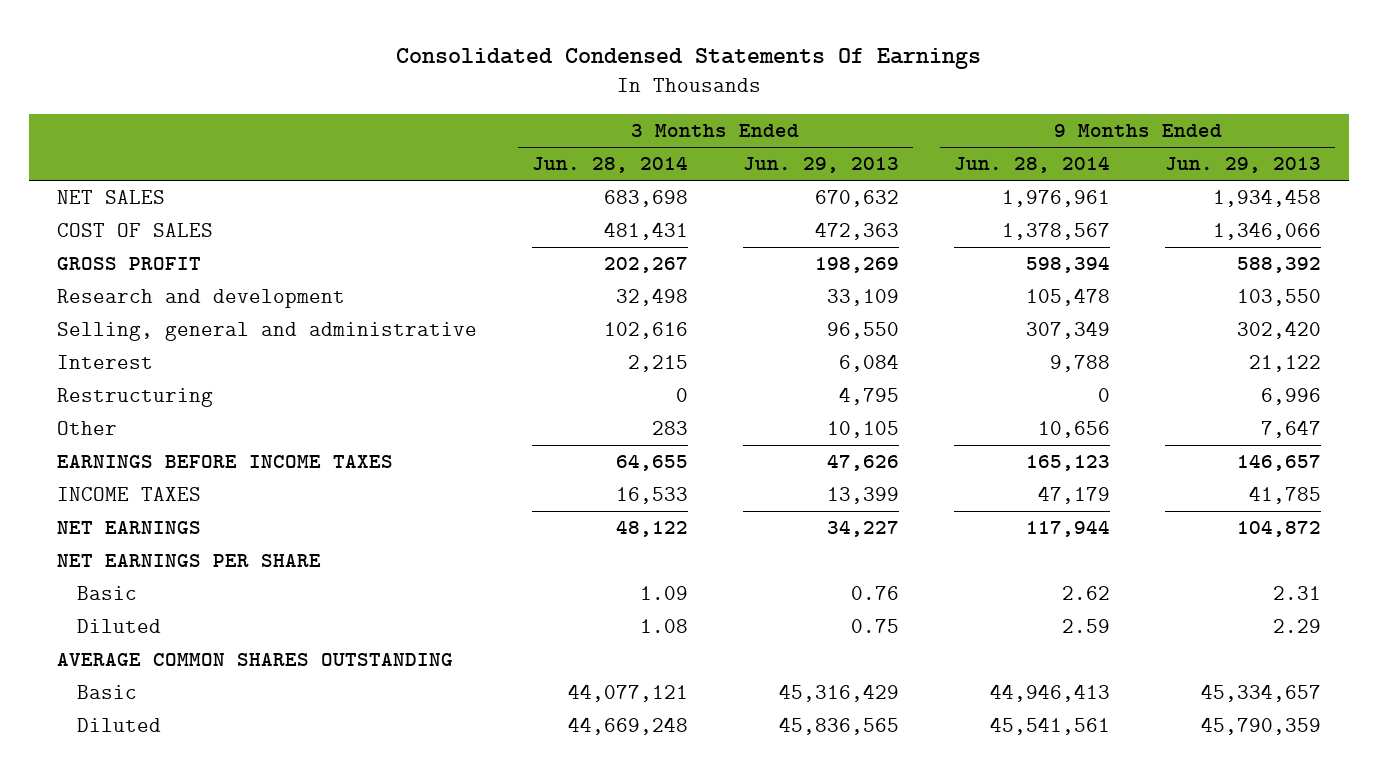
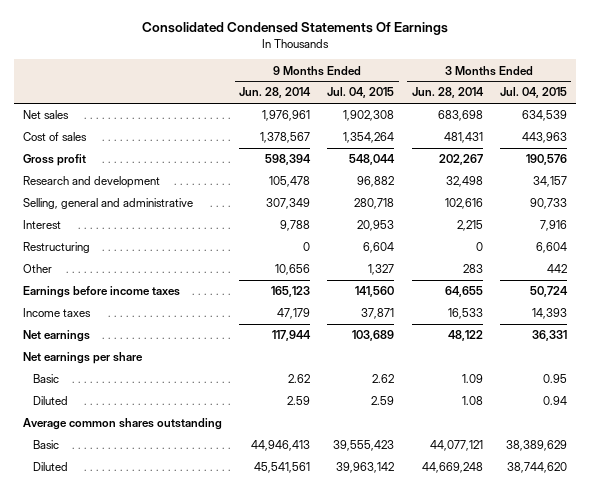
- | 3 Months Ended Jun. 28, 2014 | 3 Months Ended Jun. 29, 2013 | 9 Months Ended Jun. 28, 2014 | 9 Months Ended Jun. 29, 2013
+ | 9 Months Ended Jun. 28, 2014 | 9 Months Ended Jul. 04, 2015 | 3 Months Ended Jun. 28, 2014 | 3 Months Ended Jul. 04, 2015
- NET SALES | 683,698 | 670,632 | 1,976,961 | 1,934,458
- COST OF SALES | 481,431 | 472,363 | 1,378,567 | 1,346,066
- GROSS PROFIT | 202,267 | 198,269 | 598,394 | 588,392
+ Net sales | 1,976,961 | 1,902,308 | 683,698 | 634,539
+ Cost of sales | 1,378,567 | 1,354,264 | 481,431 | 443,963
+ Gross profit | 598,394 | 548,044 | 202,267 | 190,576
- EARNINGS BEFORE INCOME TAXES | 64,655 | 47,626 | 165,123 | 146,657
- INCOME TAXES | 16,533 | 13,399 | 47,179 | 41,785
- NET EARNINGS | 48,122 | 34,227 | 117,944 | 104,872
- NET EARNINGS PER SHARE
+ Earnings before income taxes | 165,123 | 141,560 | 64,655 | 50,724
+ Income taxes | 47,179 | 37,871 | 16,533 | 14,393
+ Net earnings | 117,944 | 103,689 | 48,122 | 36,331
+ Net earnings per share
- AVERAGE COMMON SHARES OUTSTANDING
+ Average common shares outstanding

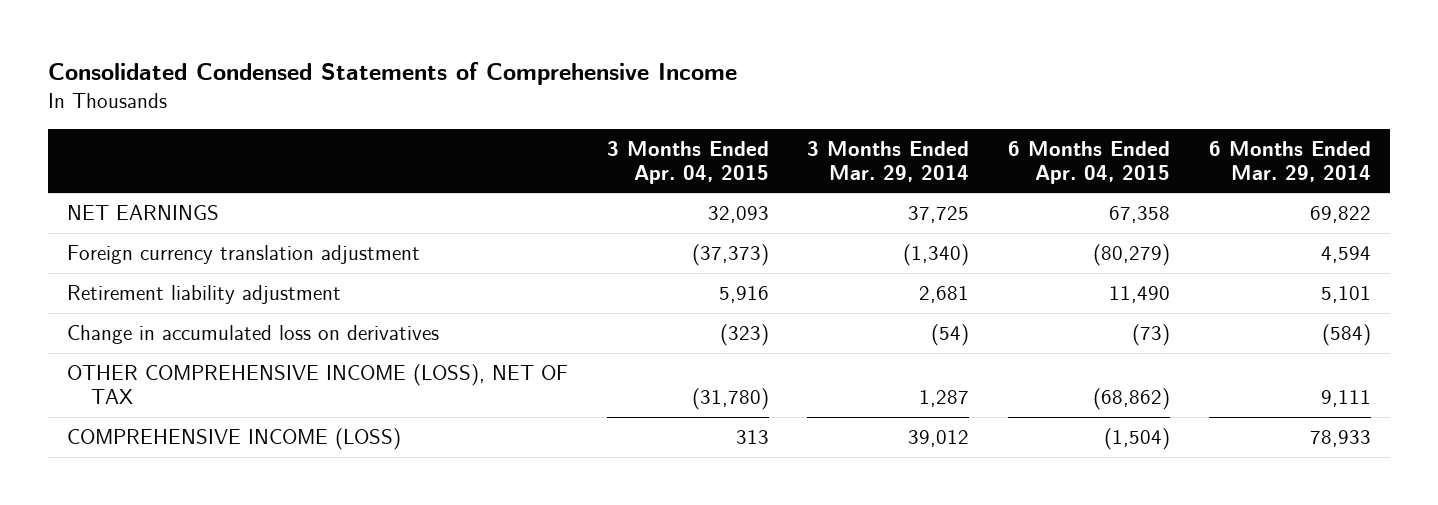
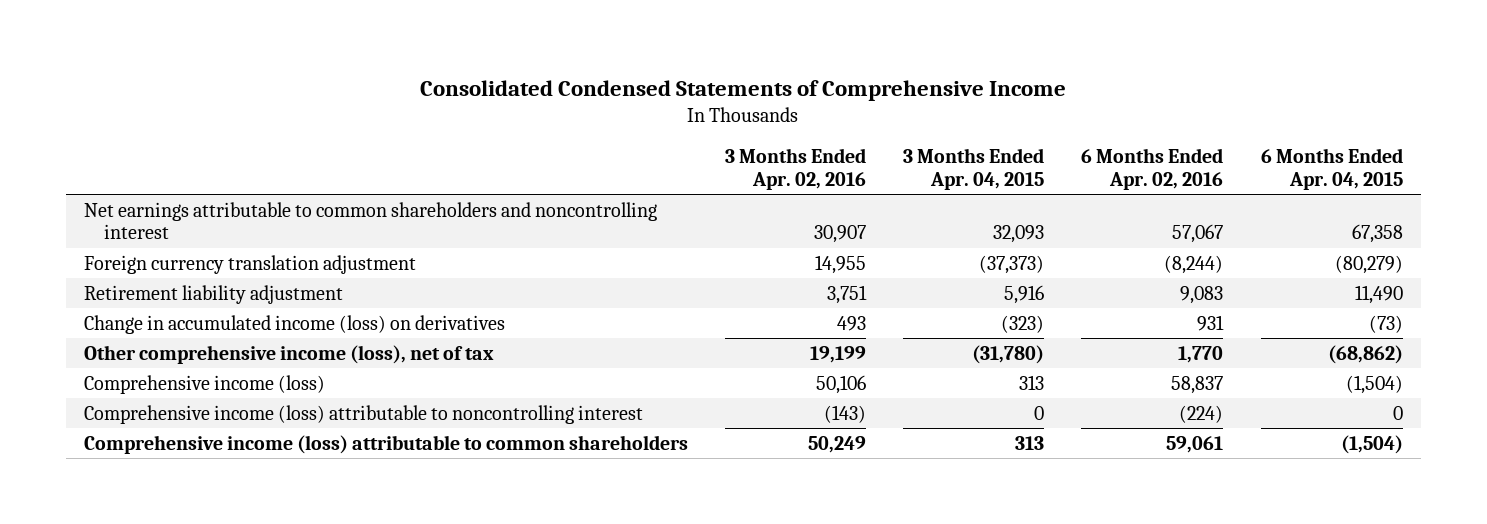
- | 3 Months Ended Apr. 04, 2015 | 3 Months Ended Mar. 29, 2014 | 6 Months Ended Apr. 04, 2015 | 6 Months Ended Mar. 29, 2014
+ | 3 Months Ended Apr. 02, 2016 | 3 Months Ended Apr. 04, 2015 | 6 Months Ended Apr. 02, 2016 | 6 Months Ended Apr. 04, 2015
- NET EARNINGS | 32,093 | 37,725 | 67,358 | 69,822
+ Net earnings attributable to common shareholders and noncontrolling interest | 30,907 | 32,093 | 57,067 | 67,358
- Change in accumulated loss on derivatives | (323) | (54) | (73) | (584)
- OTHER COMPREHENSIVE INCOME (LOSS), NET OF TAX | (31,780) | 1,287 | (68,862) | 9,111
- COMPREHENSIVE INCOME (LOSS) | 313 | 39,012 | (1,504) | 78,933
+ Change in accumulated income (loss) on derivatives | 493 | (323) | 931 | (73)
+ Other comprehensive income (loss), net of tax | 19,199 | (31,780) | 1,770 | (68,862)
+ Comprehensive income (loss) | 50,106 | 313 | 58,837 | (1,504)
+ Comprehensive income (loss) attributable to noncontrolling interest | (143) | 0 | (224) | 0
+ Comprehensive income (loss) attributable to common shareholders | 50,249 | 313 | 59,061 | (1,504)

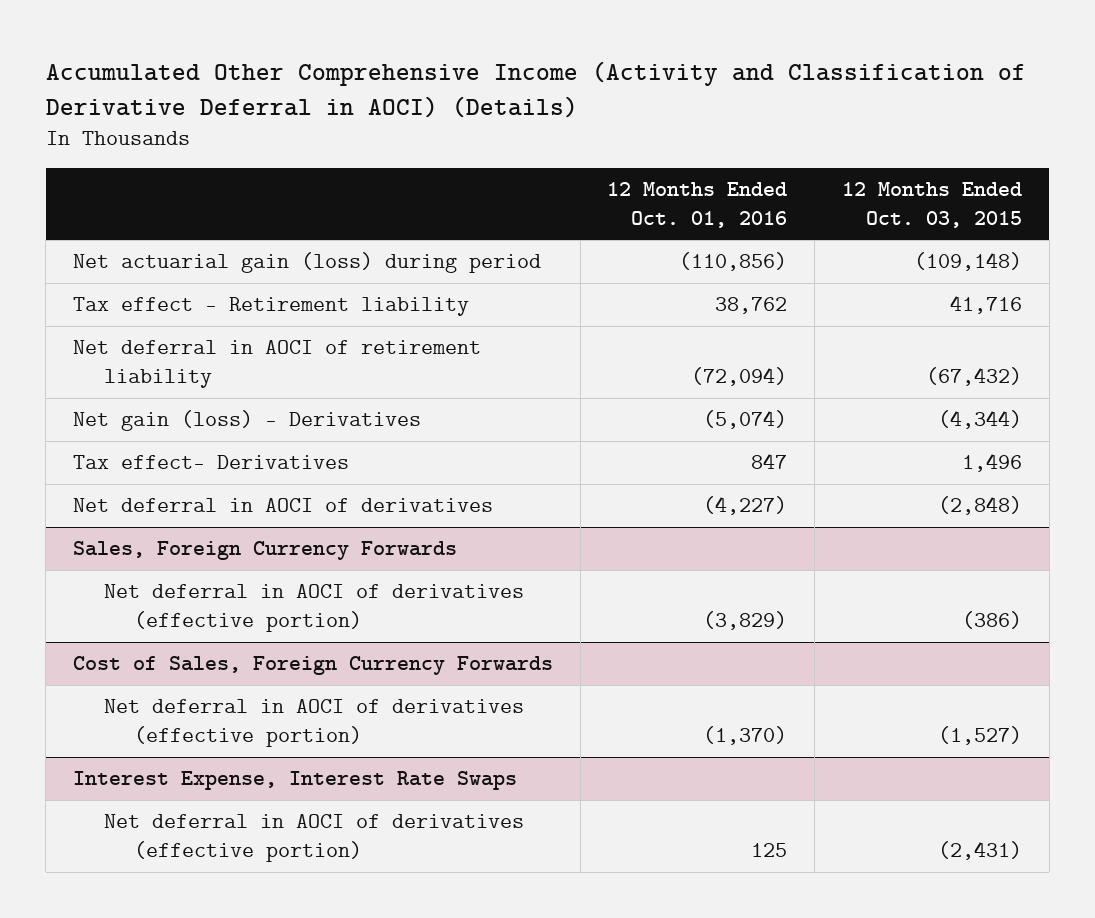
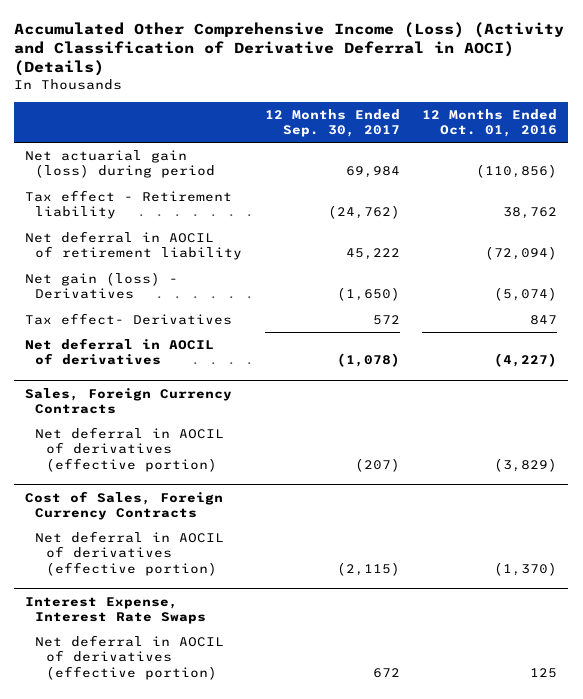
- Accumulated Other Comprehensive Income (Activity and Classification of Derivative Deferral in AOCI) (Details)
+ Accumulated Other Comprehensive Income (Loss) (Activity and Classification of Derivative Deferral in AOCI) (Details)
- | 12 Months Ended Oct. 01, 2016 | 12 Months Ended Oct. 03, 2015
+ | 12 Months Ended Sep. 30, 2017 | 12 Months Ended Oct. 01, 2016
- Net deferral in AOCI of retirement liability | (72,094) | (67,432)
+ Net deferral in AOCIL of retirement liability | 45,222 | (72,094)
- Net deferral in AOCI of derivatives | (4,227) | (2,848)
- Sales, Foreign Currency Forwards
- Net deferral in AOCI of derivatives (effective portion) | (3,829) | (386)
- Cost of Sales, Foreign Currency Forwards
- Net deferral in AOCI of derivatives (effective portion) | (1,370) | (1,527)
+ Net deferral in AOCIL of derivatives | (1,078) | (4,227)
+ Sales, Foreign Currency Contracts
+ Net deferral in AOCIL of derivatives (effective portion) | (207) | (3,829)
+ Cost of Sales, Foreign Currency Contracts
+ Net deferral in AOCIL of derivatives (effective portion) | (2,115) | (1,370)
@ Interest Expense, Interest Rate Swaps
- Net deferral in AOCI of derivatives (effective portion) | 125 | (2,431)
+ Net deferral in AOCIL of derivatives (effective portion) | 672 | 125

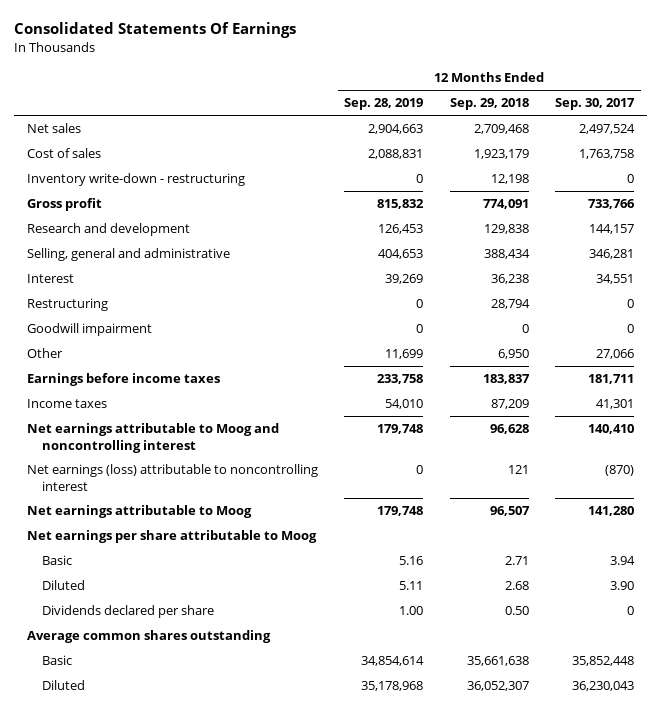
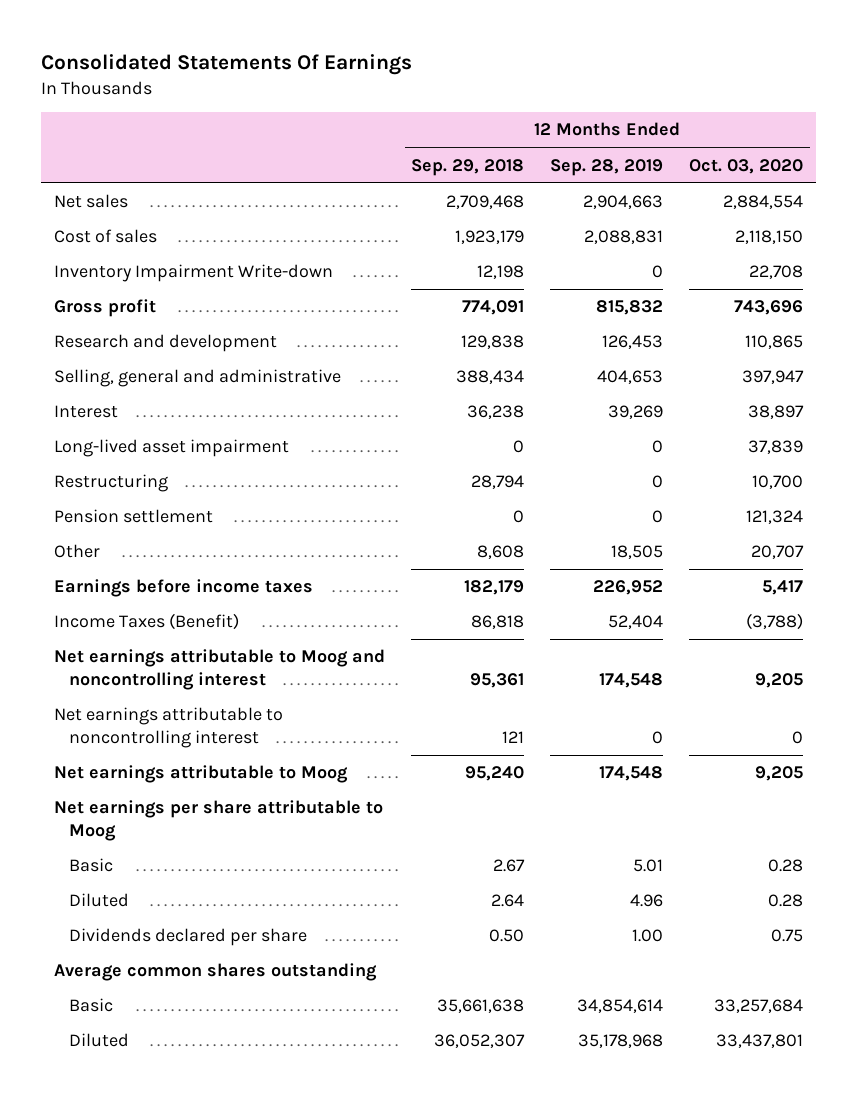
- | 12 Months Ended Sep. 28, 2019 | 12 Months Ended Sep. 29, 2018 | 12 Months Ended Sep. 30, 2017
+ | 12 Months Ended Sep. 29, 2018 | 12 Months Ended Sep. 28, 2019 | 12 Months Ended Oct. 03, 2020
- Inventory write-down - restructuring | 0 | 12,198 | 0
+ Inventory Impairment Write-down | 12,198 | 0 | 22,708
+ Long-lived asset impairment | 0 | 0 | 37,839
- Goodwill impairment | 0 | 0 | 0
- Other | 11,699 | 6,950 | 27,066
- Earnings before income taxes | 233,758 | 183,837 | 181,711
- Income taxes | 54,010 | 87,209 | 41,301
- Net earnings attributable to Moog and noncontrolling interest | 179,748 | 96,628 | 140,410
- Net earnings (loss) attributable to noncontrolling interest | 0 | 121 | (870)
- Net earnings attributable to Moog | 179,748 | 96,507 | 141,280
+ Pension settlement | 0 | 0 | 121,324
+ Other | 8,608 | 18,505 | 20,707
+ Earnings before income taxes | 182,179 | 226,952 | 5,417
+ Income Taxes (Benefit) | 86,818 | 52,404 | (3,788)
+ Net earnings attributable to Moog and noncontrolling interest | 95,361 | 174,548 | 9,205
+ Net earnings attributable to noncontrolling interest | 121 | 0 | 0
+ Net earnings attributable to Moog | 95,240 | 174,548 | 9,205
- Basic | 5.16 | 2.71 | 3.94
- Diluted | 5.11 | 2.68 | 3.90
+ Basic | 2.67 | 5.01 | 0.28
+ Diluted | 2.64 | 4.96 | 0.28

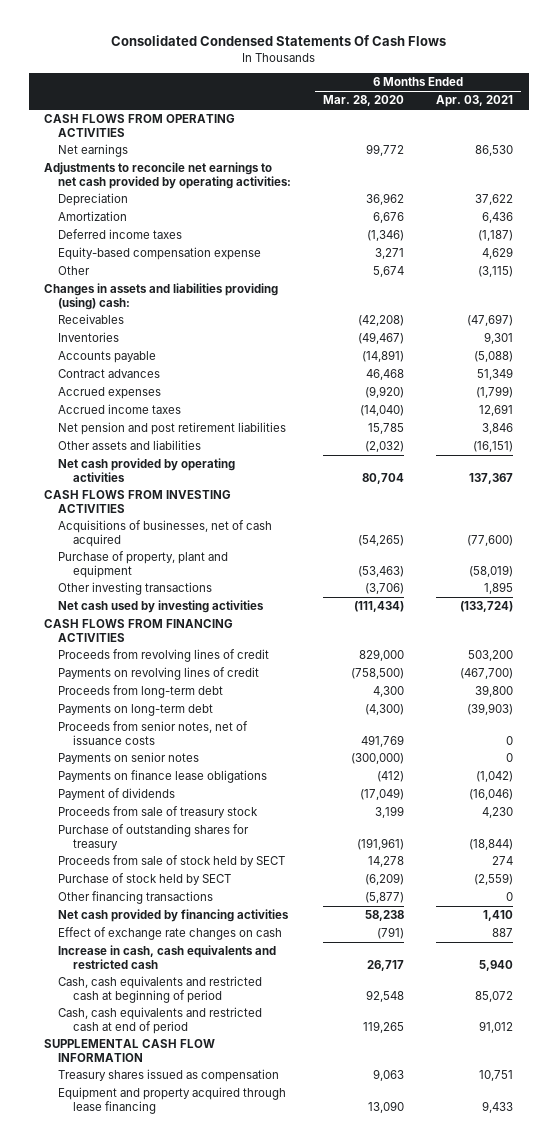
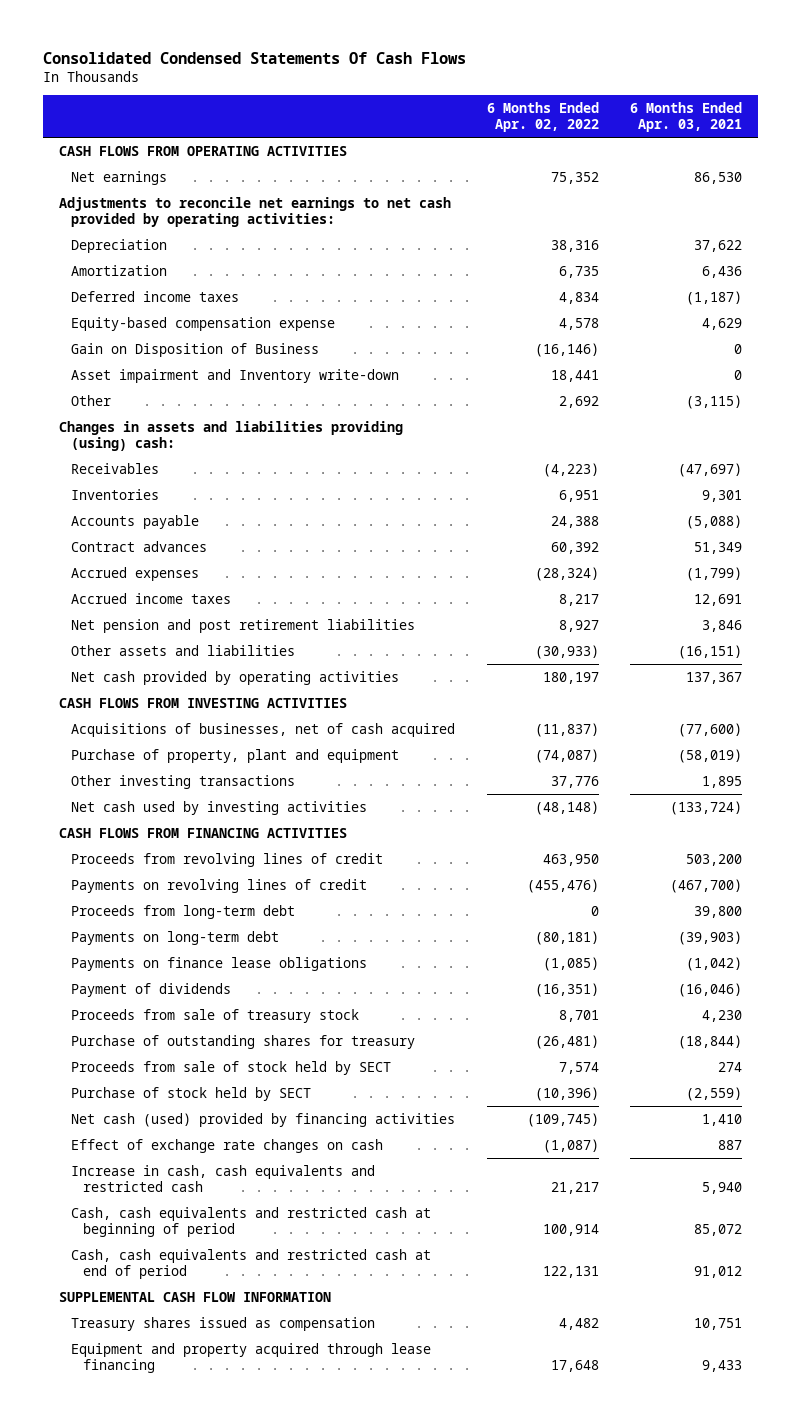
- | 6 Months Ended Mar. 28, 2020 | 6 Months Ended Apr. 03, 2021
+ | 6 Months Ended Apr. 02, 2022 | 6 Months Ended Apr. 03, 2021
+ Gain on Disposition of Business | (16,146) | 0
+ Asset impairment and Inventory write-down | 18,441 | 0
- Proceeds from senior notes, net of issuance costs | 491,769 | 0
- Payments on senior notes | (300,000) | 0
- Other financing transactions | (5,877) | 0
- Net cash provided by financing activities | 58,238 | 1,410
+ Net cash (used) provided by financing activities | (109,745) | 1,410

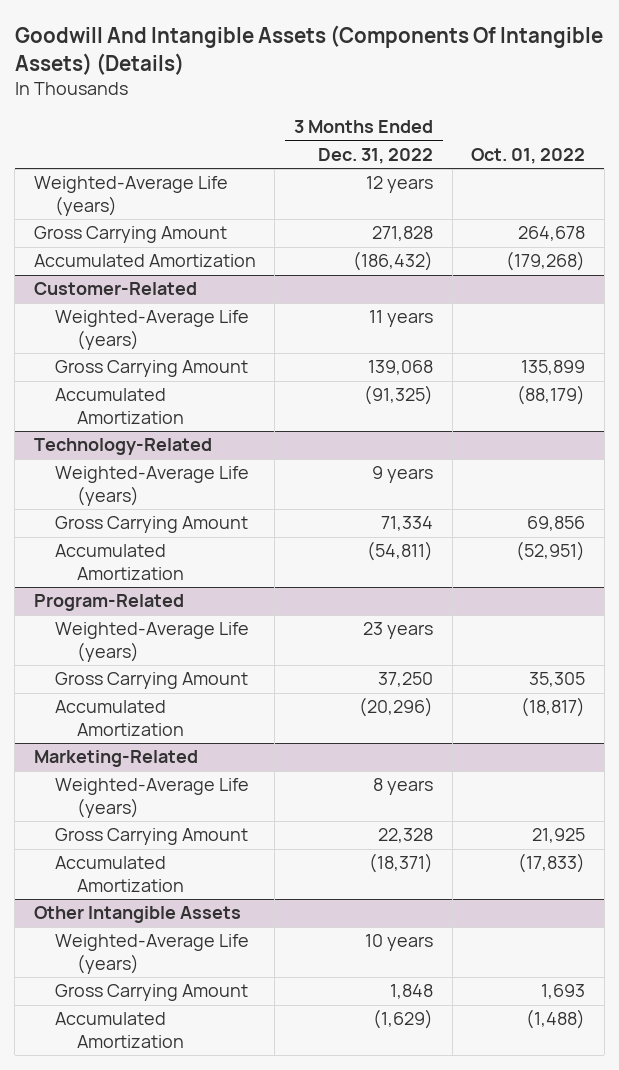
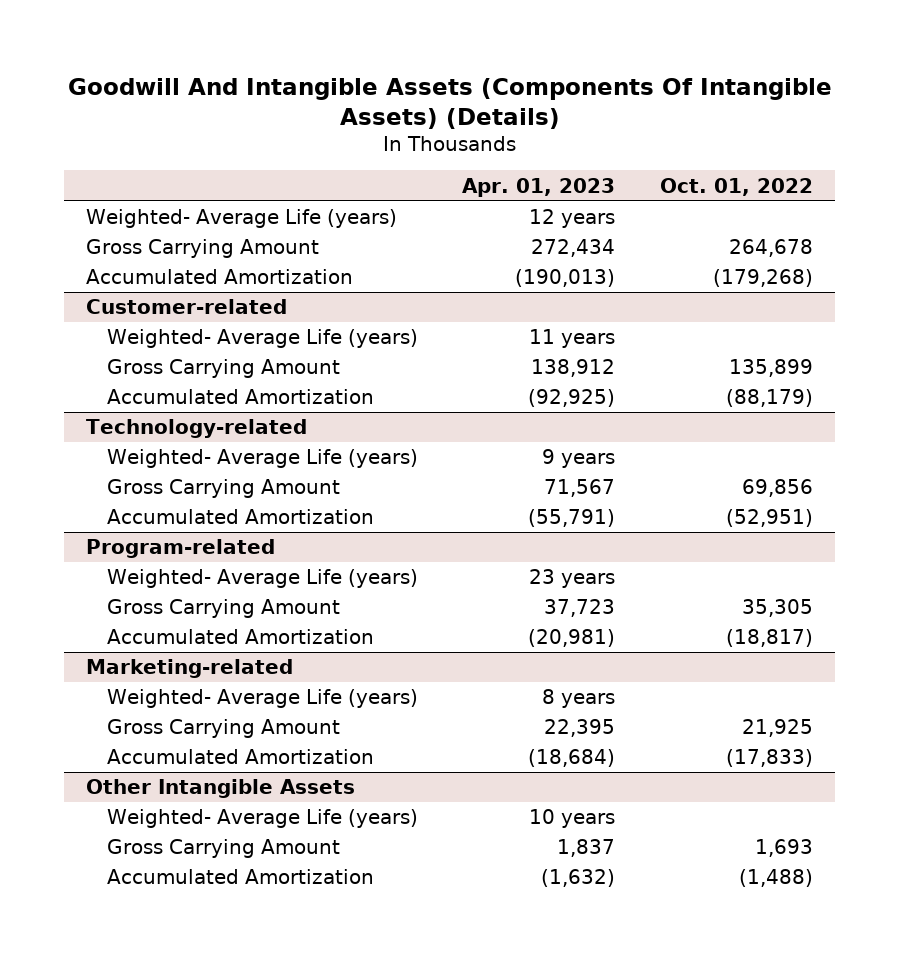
- | 3 Months Ended Dec. 31, 2022 | Oct. 01, 2022
+ | Apr. 01, 2023 | Oct. 01, 2022
- Weighted-Average Life (years) | 12 years |
+ Weighted- Average Life (years) | 12 years |
- Customer-Related
- Weighted-Average Life (years) | 11 years |
+ Customer-related
+ Weighted- Average Life (years) | 11 years |
- Technology-Related
- Weighted-Average Life (years) | 9 years |
+ Technology-related
+ Weighted- Average Life (years) | 9 years |
- Program-Related
- Weighted-Average Life (years) | 23 years |
+ Program-related
+ Weighted- Average Life (years) | 23 years |
- Marketing-Related
- Weighted-Average Life (years) | 8 years |
+ Marketing-related
+ Weighted- Average Life (years) | 8 years |
@ Other Intangible Assets
- Weighted-Average Life (years) | 10 years |
+ Weighted- Average Life (years) | 10 years |

